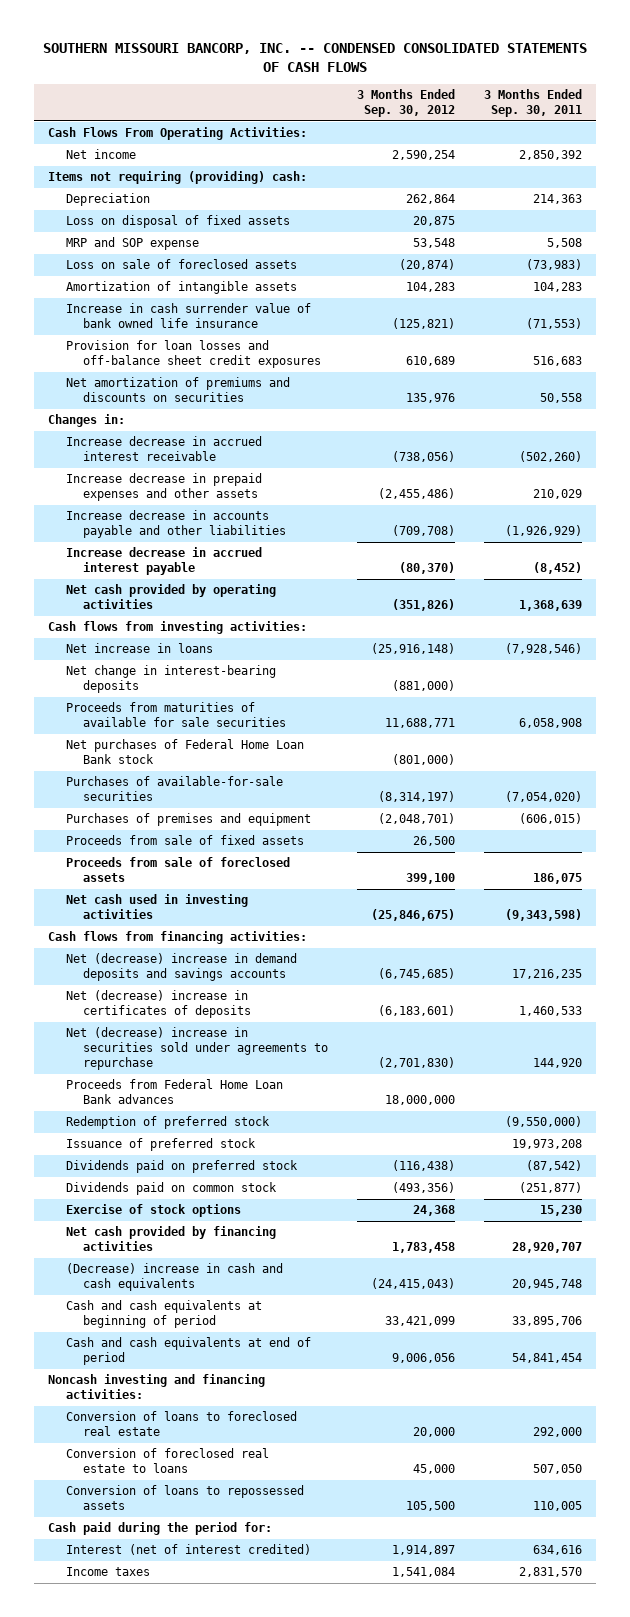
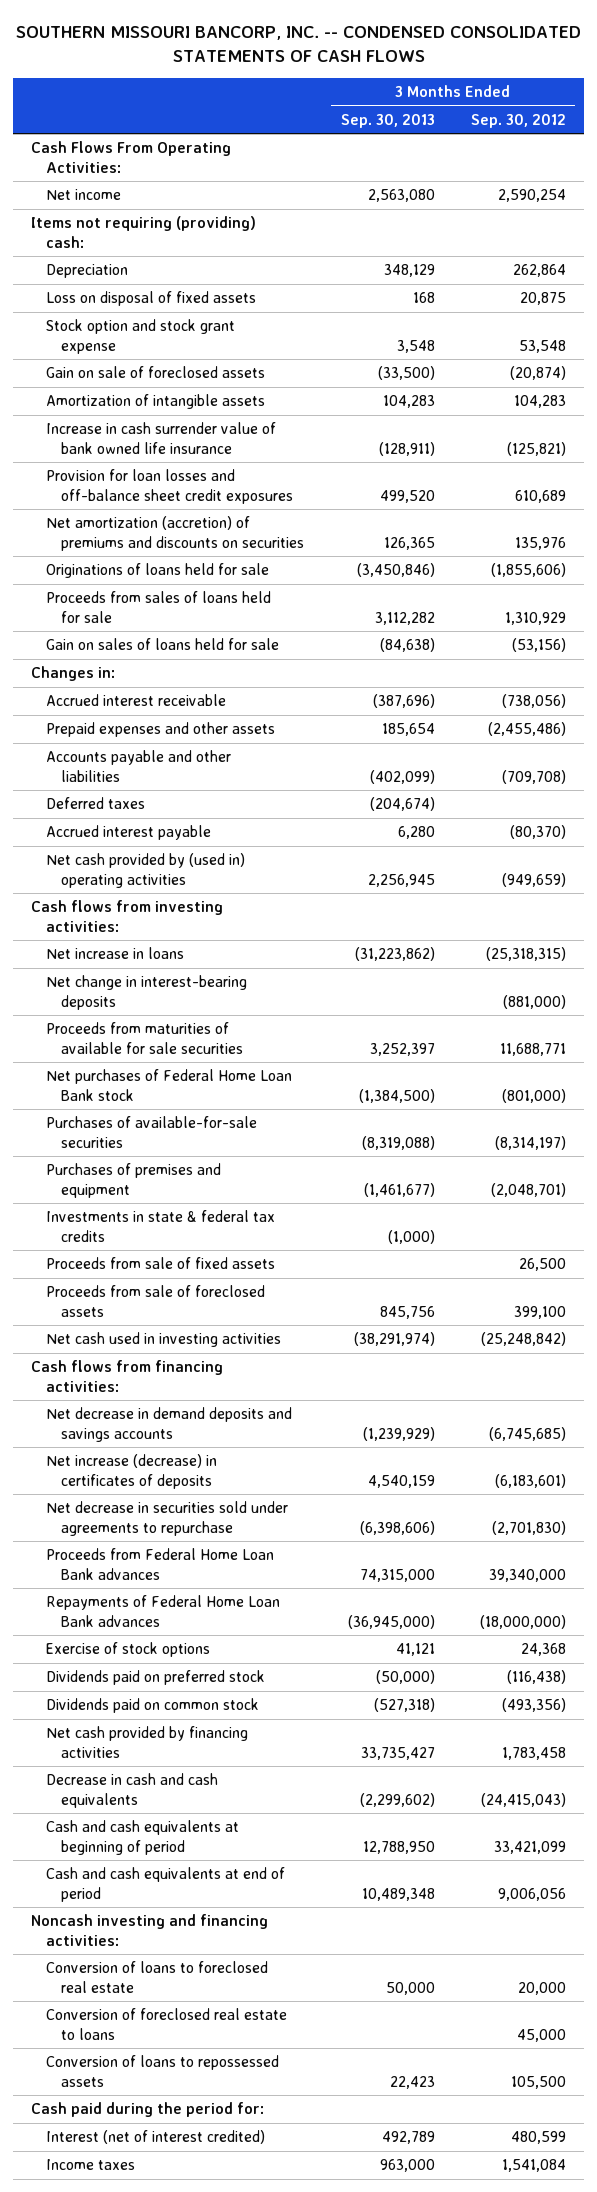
- | 3 Months Ended Sep. 30, 2012 | 3 Months Ended Sep. 30, 2011
+ | 3 Months Ended Sep. 30, 2013 | 3 Months Ended Sep. 30, 2012
- MRP and SOP expense | 53,548 | 5,508
- Loss on sale of foreclosed assets | (20,874) | (73,983)
+ Stock option and stock grant expense | 3,548 | 53,548
+ Gain on sale of foreclosed assets | (33,500) | (20,874)
- Net amortization of premiums and discounts on securities | 135,976 | 50,558
+ Net amortization (accretion) of premiums and discounts on securities | 126,365 | 135,976
+ Originations of loans held for sale | (3,450,846) | (1,855,606)
+ Proceeds from sales of loans held for sale | 3,112,282 | 1,310,929
+ Gain on sales of loans held for sale | (84,638) | (53,156)
- Increase decrease in accrued interest receivable | (738,056) | (502,260)
- Increase decrease in prepaid expenses and other assets | (2,455,486) | 210,029
- Increase decrease in accounts payable and other liabilities | (709,708) | (1,926,929)
- Increase decrease in accrued interest payable | (80,370) | (8,452)
- Net cash provided by operating activities | (351,826) | 1,368,639
+ Accrued interest receivable | (387,696) | (738,056)
+ Prepaid expenses and other assets | 185,654 | (2,455,486)
+ Accounts payable and other liabilities | (402,099) | (709,708)
+ Deferred taxes | (204,674) |
+ Accrued interest payable | 6,280 | (80,370)
+ Net cash provided by (used in) operating activities | 2,256,945 | (949,659)
- Net increase in loans | (25,916,148) | (7,928,546)
+ Net increase in loans | (31,223,862) | (25,318,315)
+ Investments in state & federal tax credits | (1,000) |
- Net cash used in investing activities | (25,846,675) | (9,343,598)
+ Net cash used in investing activities | (38,291,974) | (25,248,842)
- Net (decrease) increase in demand deposits and savings accounts | (6,745,685) | 17,216,235
- Net (decrease) increase in certificates of deposits | (6,183,601) | 1,460,533
- Net (decrease) increase in securities sold under agreements to repurchase | (2,701,830) | 144,920
- Proceeds from Federal Home Loan Bank advances | 18,000,000 |
- Redemption of preferred stock | | (9,550,000)
- Issuance of preferred stock | | 19,973,208
+ Net decrease in demand deposits and savings accounts | (1,239,929) | (6,745,685)
+ Net increase (decrease) in certificates of deposits | 4,540,159 | (6,183,601)
+ Net decrease in securities sold under agreements to repurchase | (6,398,606) | (2,701,830)
+ Proceeds from Federal Home Loan Bank advances | 74,315,000 | 39,340,000
+ Repayments of Federal Home Loan Bank advances | (36,945,000) | (18,000,000)
moved up: Exercise of stock options | 41,121 | 24,368
- (Decrease) increase in cash and cash equivalents | (24,415,043) | 20,945,748
+ Decrease in cash and cash equivalents | (2,299,602) | (24,415,043)
- Interest (net of interest credited) | 1,914,897 | 634,616
+ Interest (net of interest credited) | 492,789 | 480,599

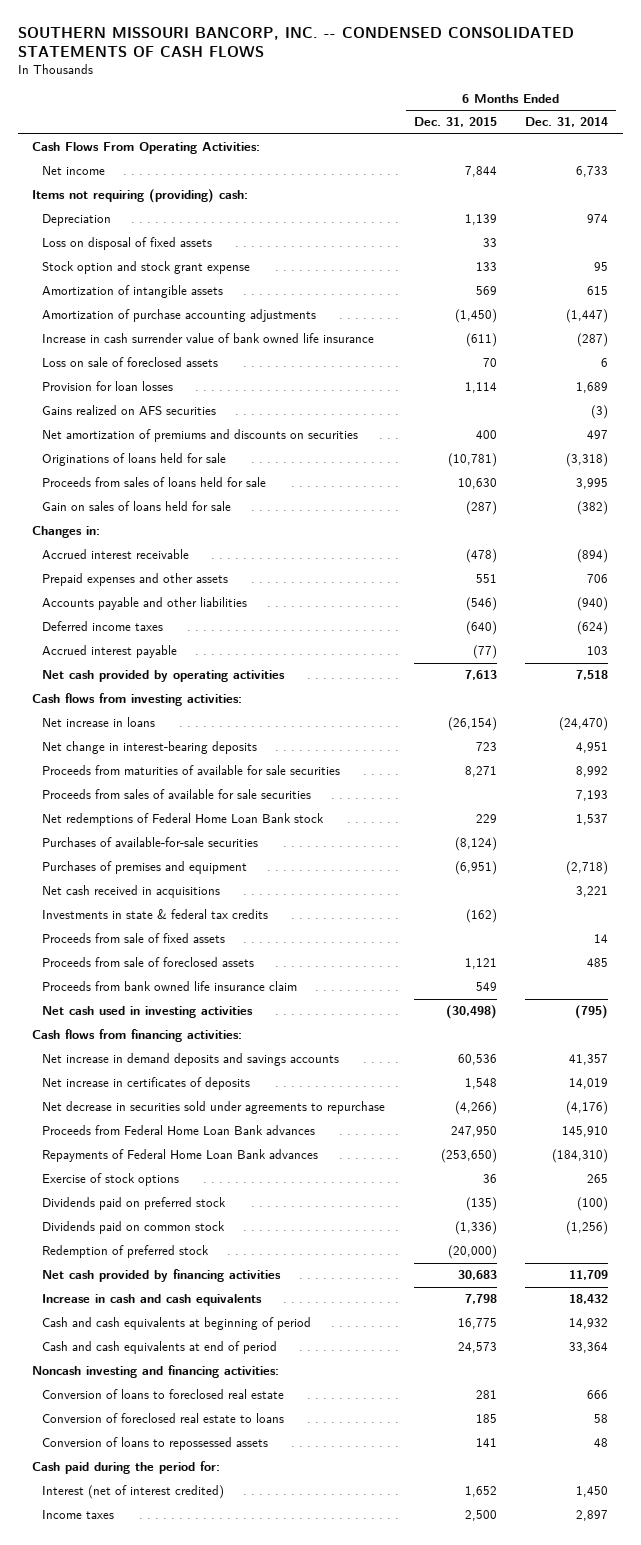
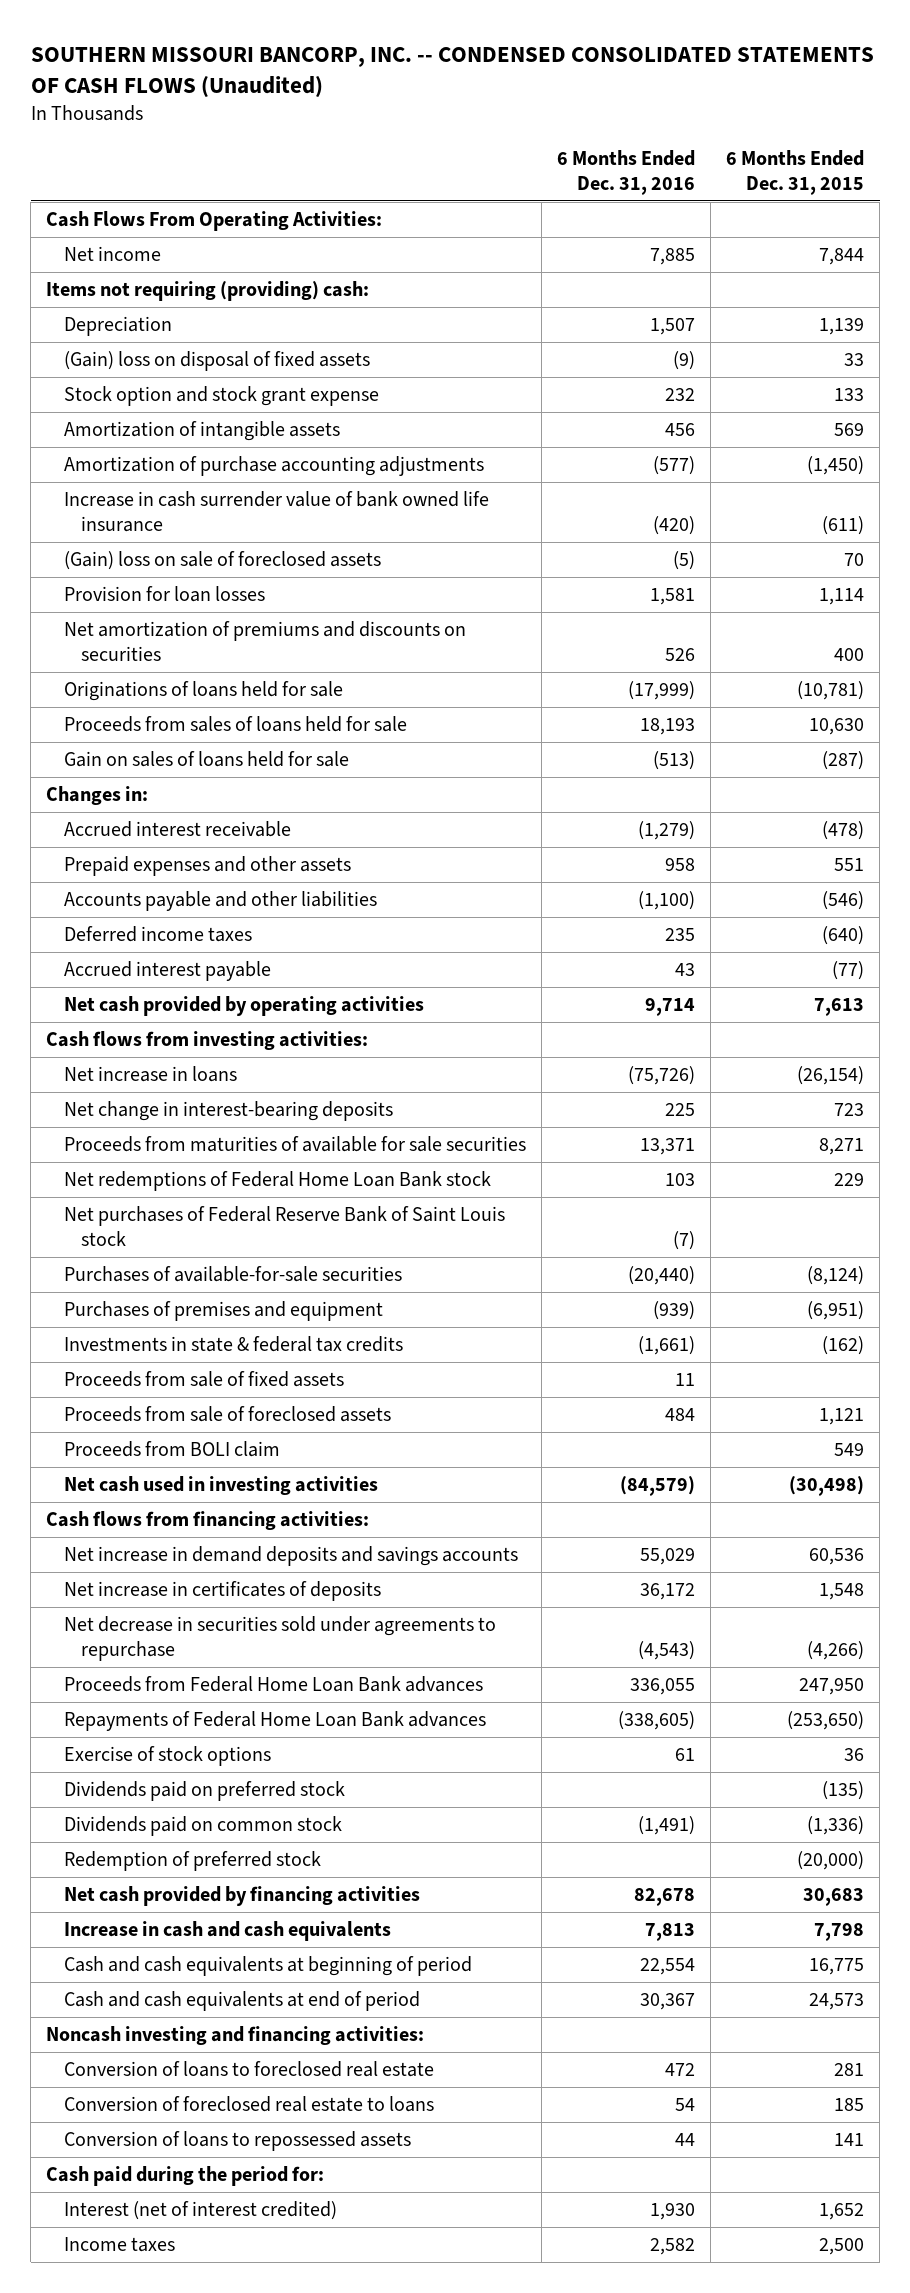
- SOUTHERN MISSOURI BANCORP, INC. -- CONDENSED CONSOLIDATED STATEMENTS OF CASH FLOWS
+ SOUTHERN MISSOURI BANCORP, INC. -- CONDENSED CONSOLIDATED STATEMENTS OF CASH FLOWS (Unaudited)
- | 6 Months Ended Dec. 31, 2015 | 6 Months Ended Dec. 31, 2014
+ | 6 Months Ended Dec. 31, 2016 | 6 Months Ended Dec. 31, 2015
- Loss on disposal of fixed assets | 33 |
+ (Gain) loss on disposal of fixed assets | (9) | 33
- Loss on sale of foreclosed assets | 70 | 6
+ (Gain) loss on sale of foreclosed assets | (5) | 70
- Gains realized on AFS securities | | (3)
- Proceeds from sales of available for sale securities | | 7,193
+ Net purchases of Federal Reserve Bank of Saint Louis stock | (7) |
- Net cash received in acquisitions | | 3,221
- Proceeds from bank owned life insurance claim | 549 |
+ Proceeds from BOLI claim | | 549

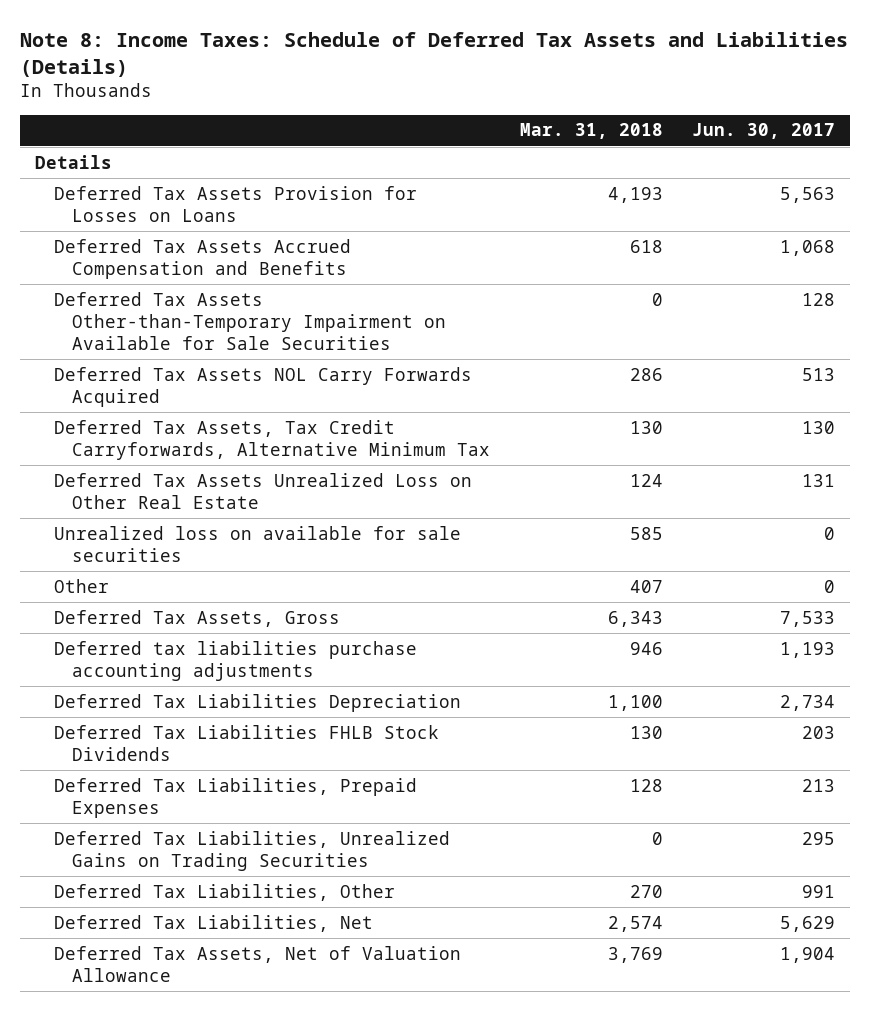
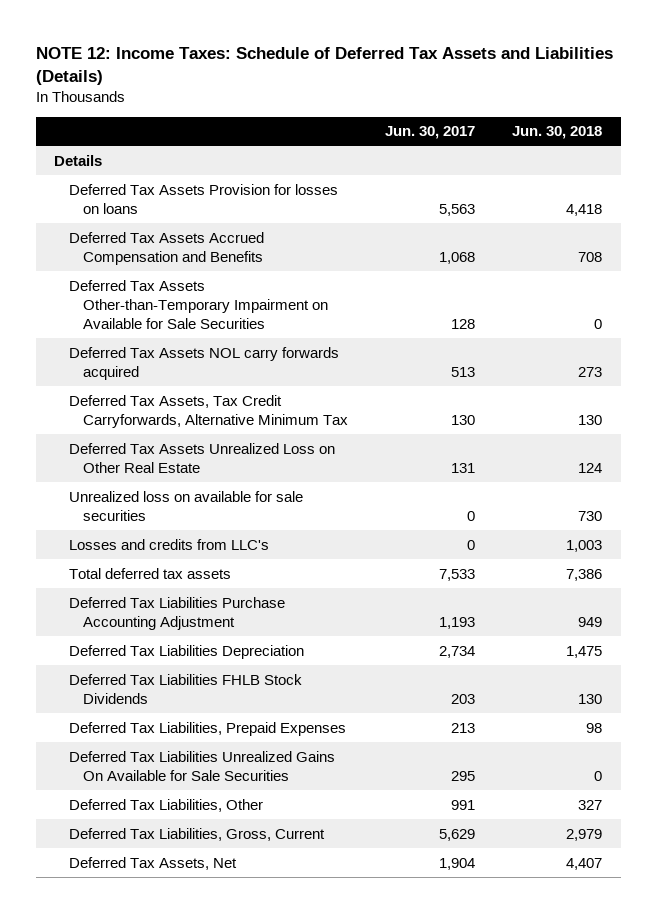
- Note 8: Income Taxes: Schedule of Deferred Tax Assets and Liabilities (Details)
+ NOTE 12: Income Taxes: Schedule of Deferred Tax Assets and Liabilities (Details)
- | Mar. 31, 2018 | Jun. 30, 2017
+ | Jun. 30, 2017 | Jun. 30, 2018
- Deferred Tax Assets Provision for Losses on Loans | 4,193 | 5,563
+ Deferred Tax Assets Provision for losses on loans | 5,563 | 4,418
- Deferred Tax Assets NOL Carry Forwards Acquired | 286 | 513
+ Deferred Tax Assets NOL carry forwards acquired | 513 | 273
- Other | 407 | 0
- Deferred Tax Assets, Gross | 6,343 | 7,533
- Deferred tax liabilities purchase accounting adjustments | 946 | 1,193
+ Losses and credits from LLC's | 0 | 1,003
+ Total deferred tax assets | 7,533 | 7,386
+ Deferred Tax Liabilities Purchase Accounting Adjustment | 1,193 | 949
- Deferred Tax Liabilities, Unrealized Gains on Trading Securities | 0 | 295
+ Deferred Tax Liabilities Unrealized Gains On Available for Sale Securities | 295 | 0
- Deferred Tax Liabilities, Net | 2,574 | 5,629
- Deferred Tax Assets, Net of Valuation Allowance | 3,769 | 1,904
+ Deferred Tax Liabilities, Gross, Current | 5,629 | 2,979
+ Deferred Tax Assets, Net | 1,904 | 4,407

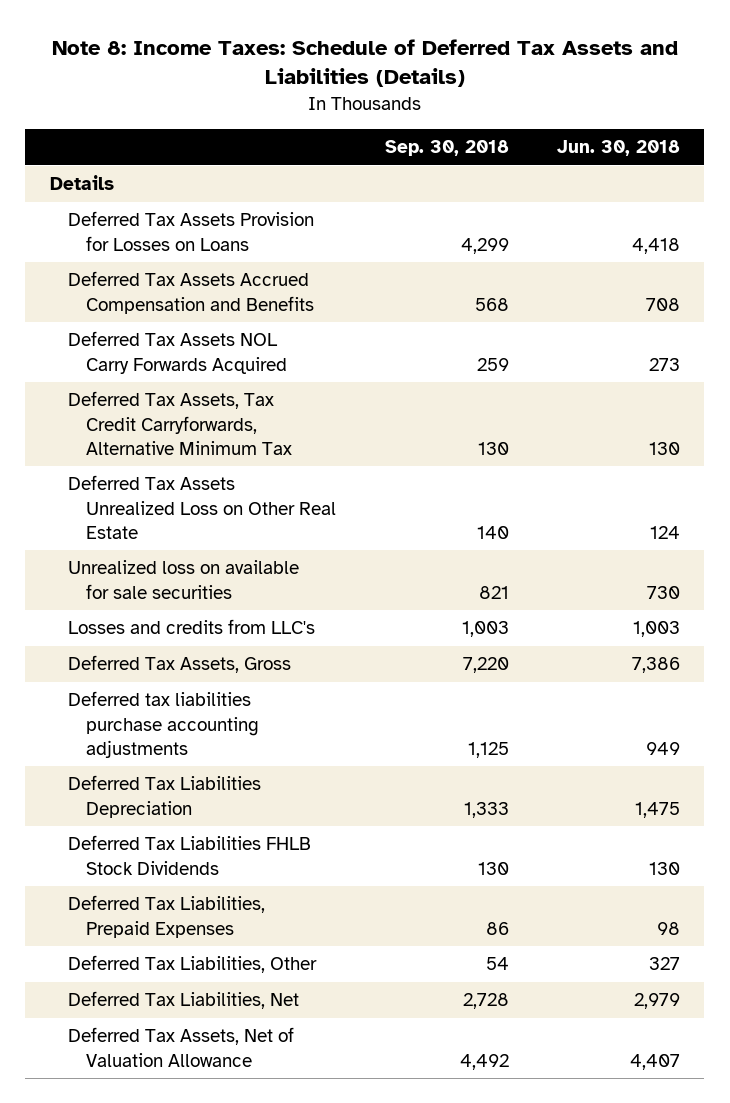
- NOTE 12: Income Taxes: Schedule of Deferred Tax Assets and Liabilities (Details)
+ Note 8: Income Taxes: Schedule of Deferred Tax Assets and Liabilities (Details)
- | Jun. 30, 2017 | Jun. 30, 2018
+ | Sep. 30, 2018 | Jun. 30, 2018
- Deferred Tax Assets Provision for losses on loans | 5,563 | 4,418
+ Deferred Tax Assets Provision for Losses on Loans | 4,299 | 4,418
- Deferred Tax Assets Other-than-Temporary Impairment on Available for Sale Securities | 128 | 0
- Deferred Tax Assets NOL carry forwards acquired | 513 | 273
+ Deferred Tax Assets NOL Carry Forwards Acquired | 259 | 273
- Total deferred tax assets | 7,533 | 7,386
- Deferred Tax Liabilities Purchase Accounting Adjustment | 1,193 | 949
+ Deferred Tax Assets, Gross | 7,220 | 7,386
+ Deferred tax liabilities purchase accounting adjustments | 1,125 | 949
- Deferred Tax Liabilities Unrealized Gains On Available for Sale Securities | 295 | 0
- Deferred Tax Liabilities, Gross, Current | 5,629 | 2,979
- Deferred Tax Assets, Net | 1,904 | 4,407
+ Deferred Tax Liabilities, Net | 2,728 | 2,979
+ Deferred Tax Assets, Net of Valuation Allowance | 4,492 | 4,407

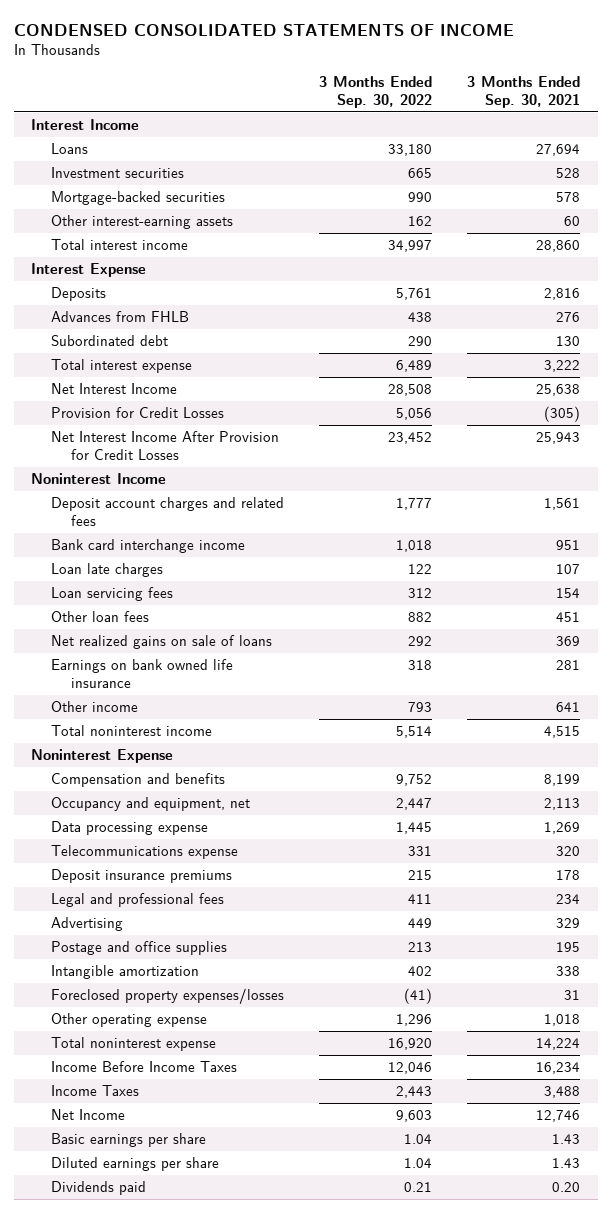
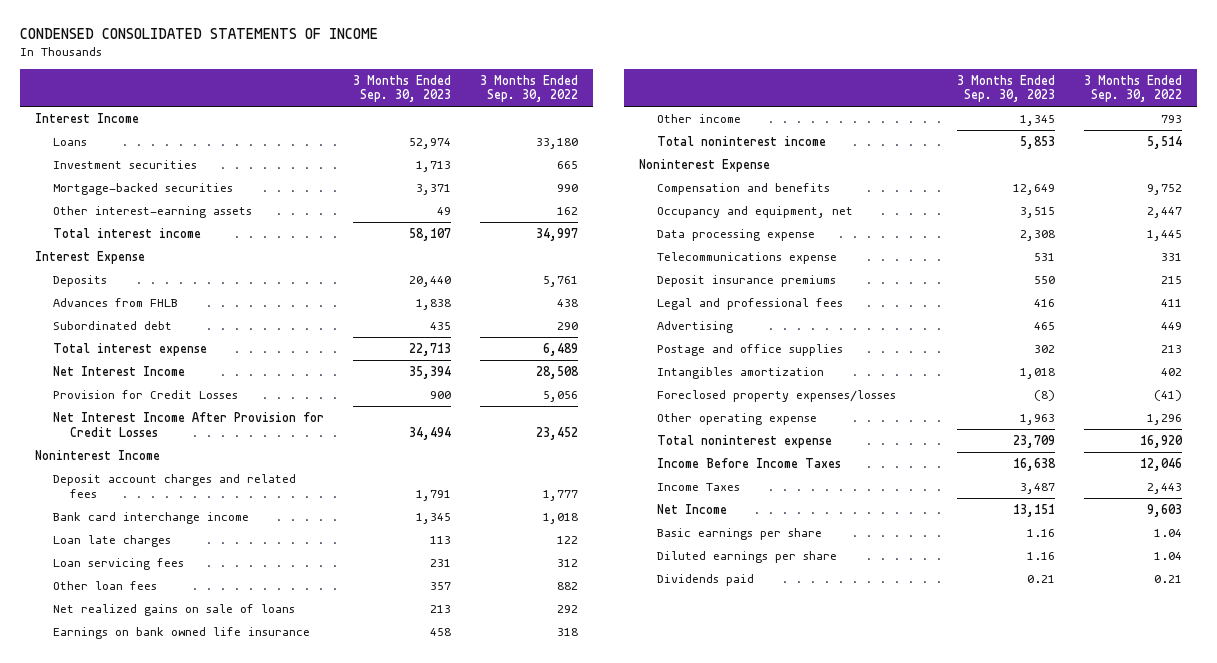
- | 3 Months Ended Sep. 30, 2022 | 3 Months Ended Sep. 30, 2021
+ | 3 Months Ended Sep. 30, 2023 | 3 Months Ended Sep. 30, 2022
- Intangible amortization | 402 | 338
+ Intangibles amortization | 1,018 | 402

